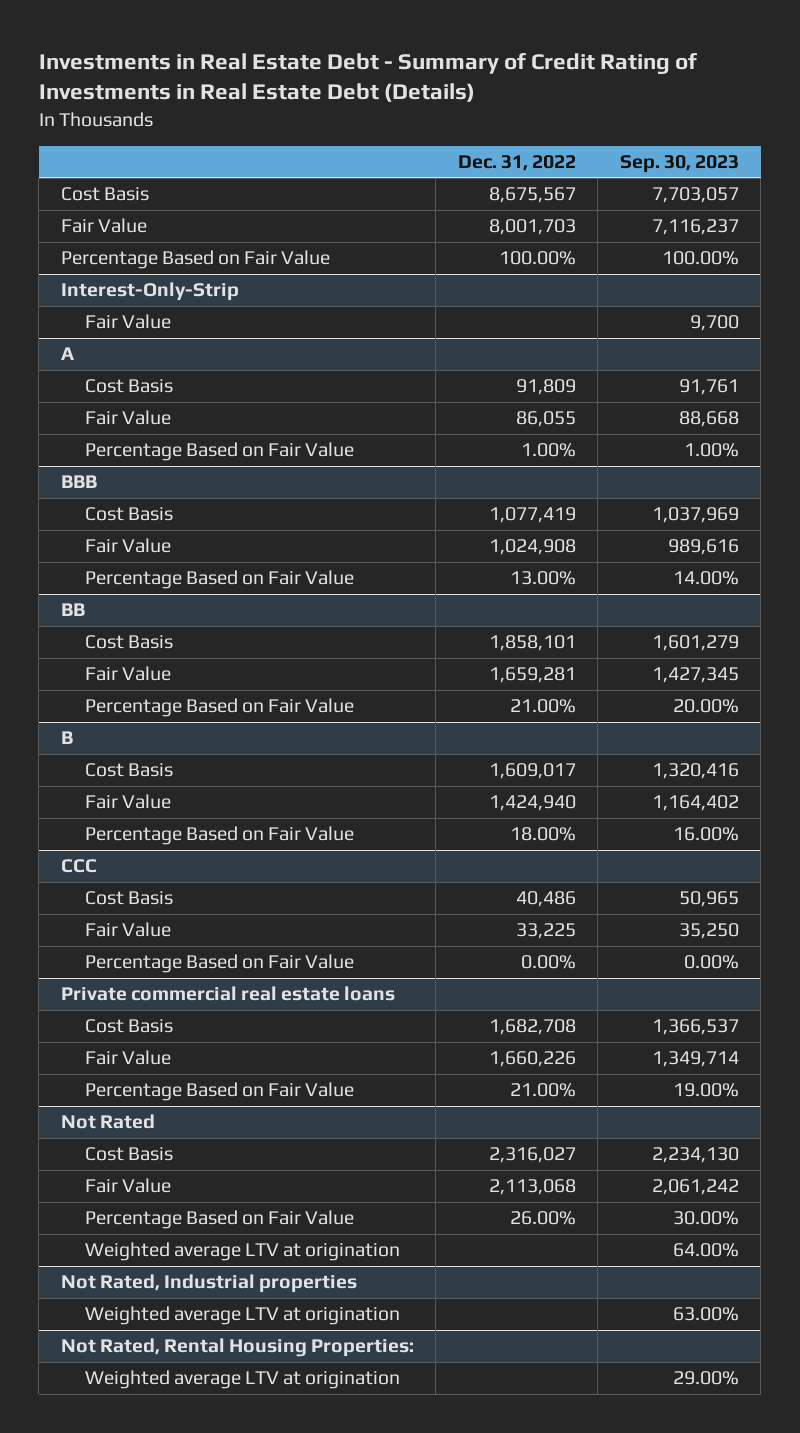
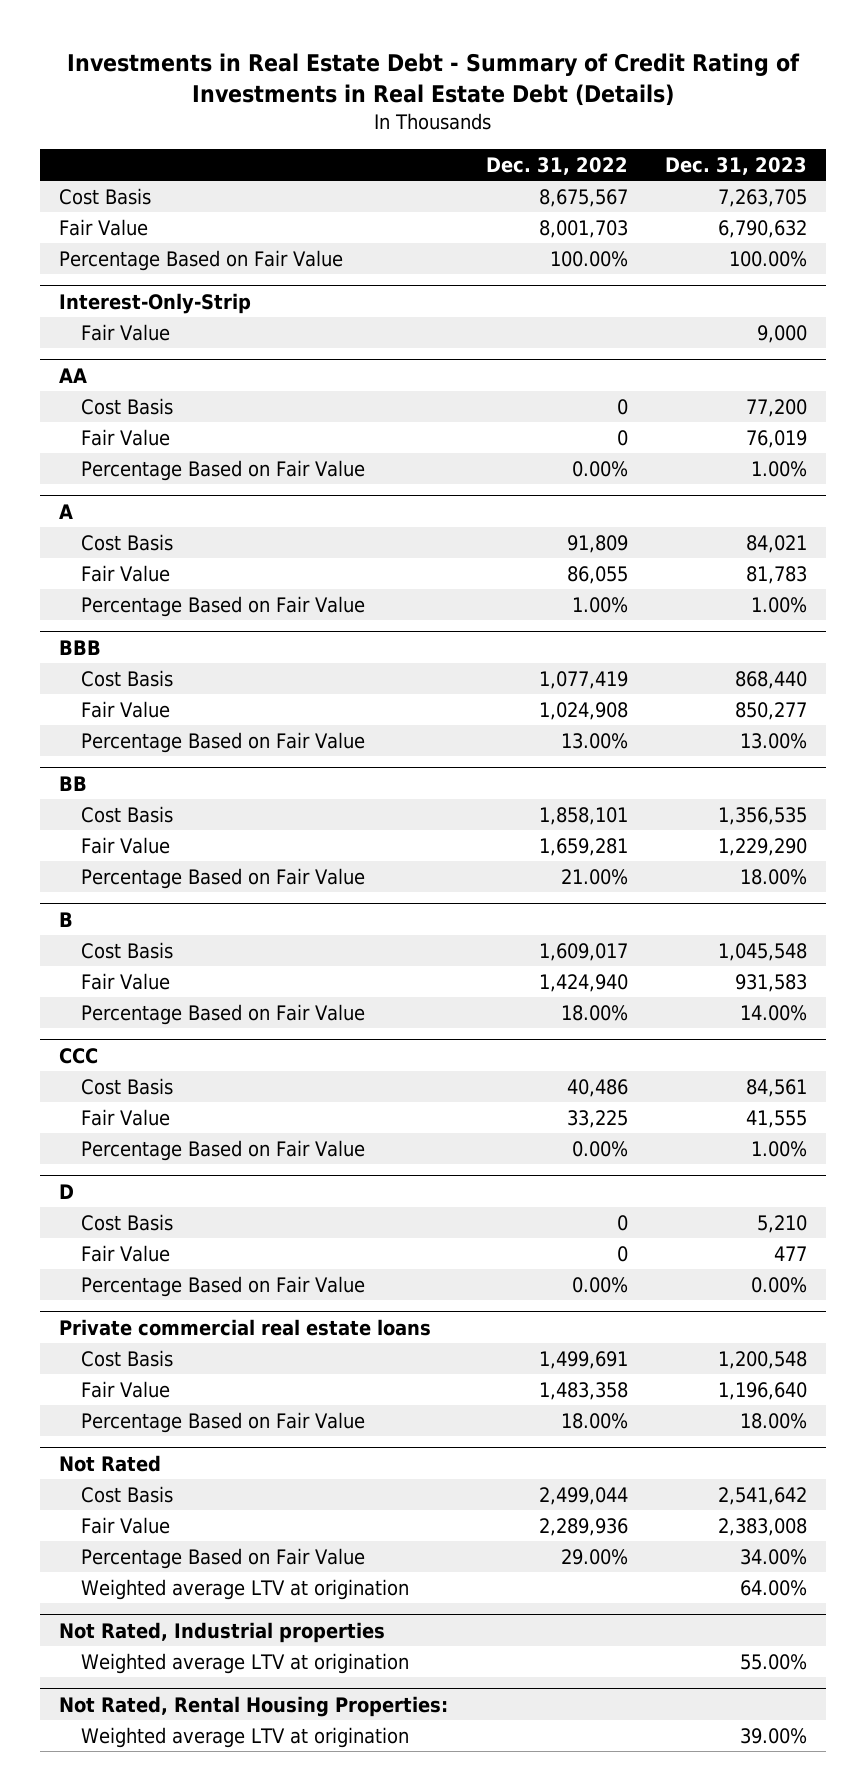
- | Dec. 31, 2022 | Sep. 30, 2023
+ | Dec. 31, 2022 | Dec. 31, 2023
+ AA
+ Cost Basis | 0 | 77,200
+ Fair Value | 0 | 76,019
+ Percentage Based on Fair Value | 0.00% | 1.00%
+ D
+ Cost Basis | 0 | 5,210
+ Fair Value | 0 | 477
+ Percentage Based on Fair Value | 0.00% | 0.00%
@ Private commercial real estate loans
- Cost Basis | 1,682,708 | 1,366,537
- Fair Value | 1,660,226 | 1,349,714
- Percentage Based on Fair Value | 21.00% | 19.00%
+ Cost Basis | 1,499,691 | 1,200,548
+ Fair Value | 1,483,358 | 1,196,640
+ Percentage Based on Fair Value | 18.00% | 18.00%
@ Not Rated
- Cost Basis | 2,316,027 | 2,234,130
- Fair Value | 2,113,068 | 2,061,242
- Percentage Based on Fair Value | 26.00% | 30.00%
+ Cost Basis | 2,499,044 | 2,541,642
+ Fair Value | 2,289,936 | 2,383,008
+ Percentage Based on Fair Value | 29.00% | 34.00%

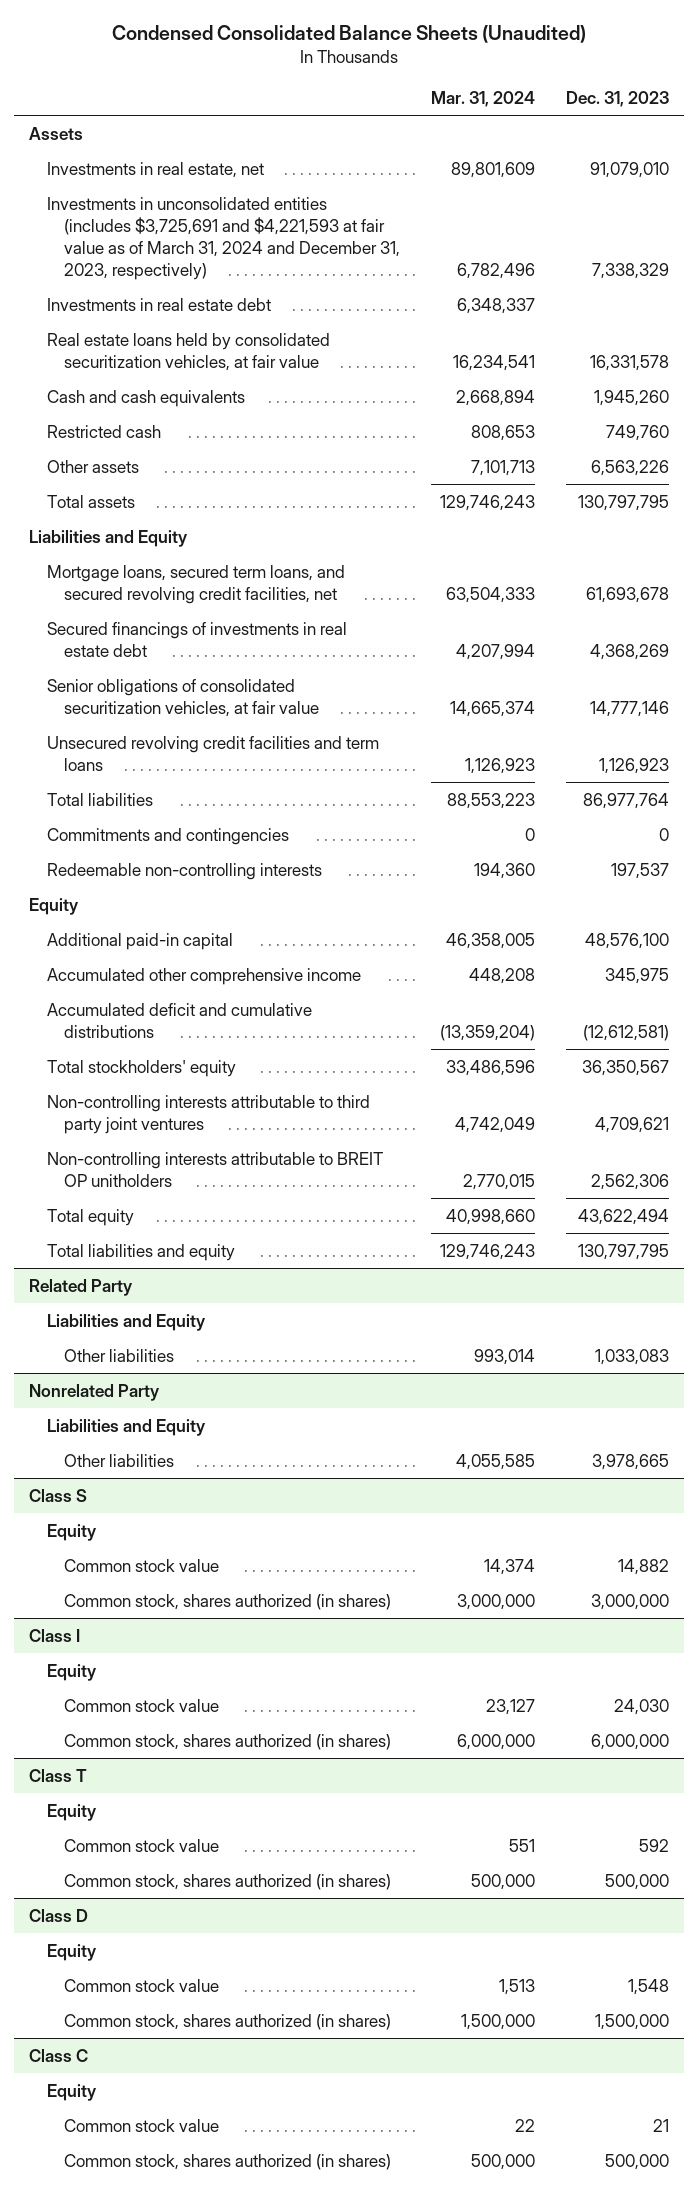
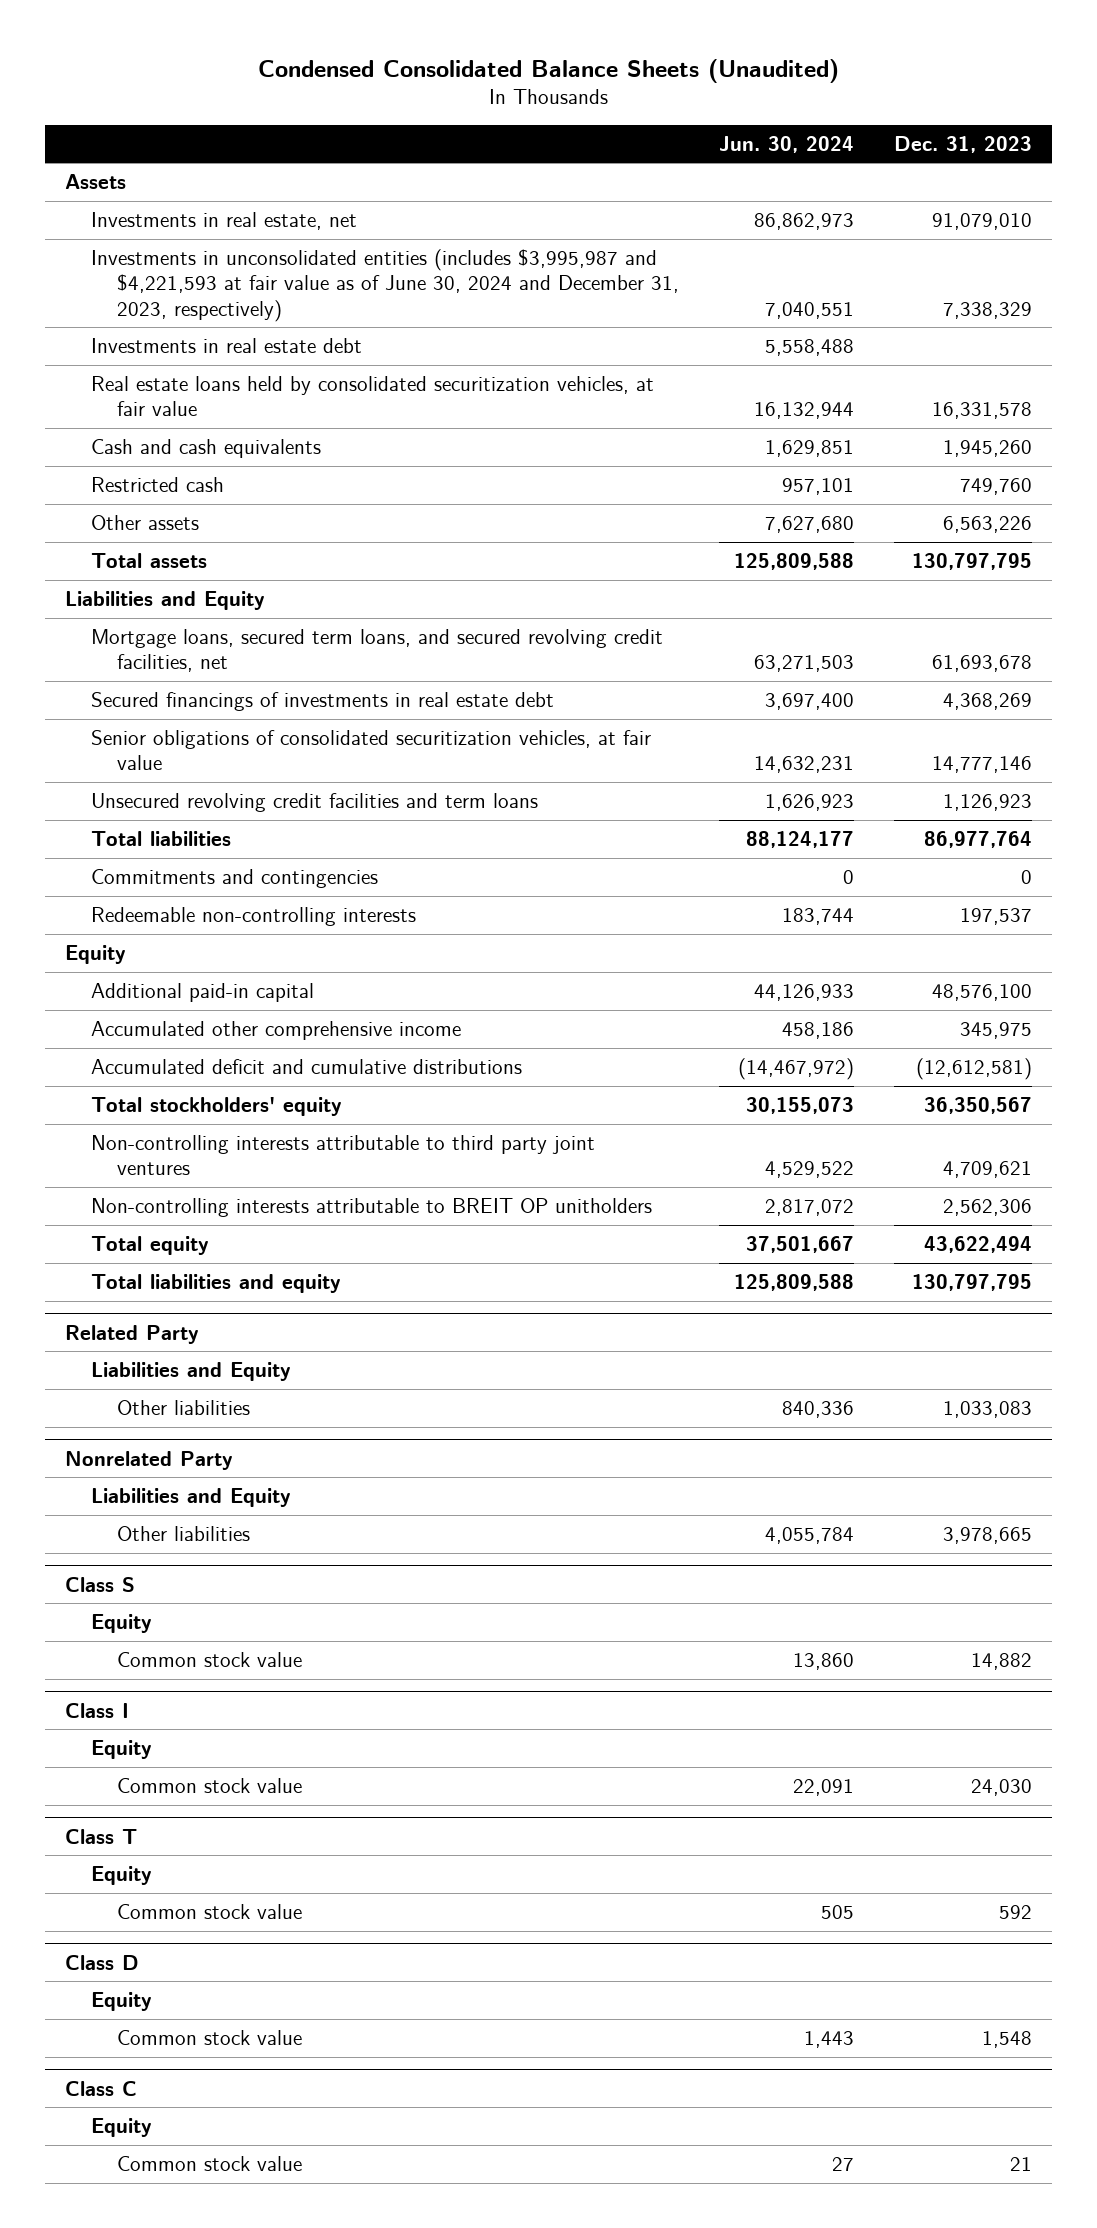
- | Mar. 31, 2024 | Dec. 31, 2023
+ | Jun. 30, 2024 | Dec. 31, 2023
- Investments in unconsolidated entities (includes $3,725,691 and $4,221,593 at fair value as of March 31, 2024 and December 31, 2023, respectively) | 6,782,496 | 7,338,329
+ Investments in unconsolidated entities (includes $3,995,987 and $4,221,593 at fair value as of June 30, 2024 and December 31, 2023, respectively) | 7,040,551 | 7,338,329
@ Class S
- Common stock, shares authorized (in shares) | 3,000,000 | 3,000,000
@ Class I
- Common stock, shares authorized (in shares) | 6,000,000 | 6,000,000
@ Class T
- Common stock, shares authorized (in shares) | 500,000 | 500,000
@ Class D
- Common stock, shares authorized (in shares) | 1,500,000 | 1,500,000
@ Class C
- Common stock, shares authorized (in shares) | 500,000 | 500,000

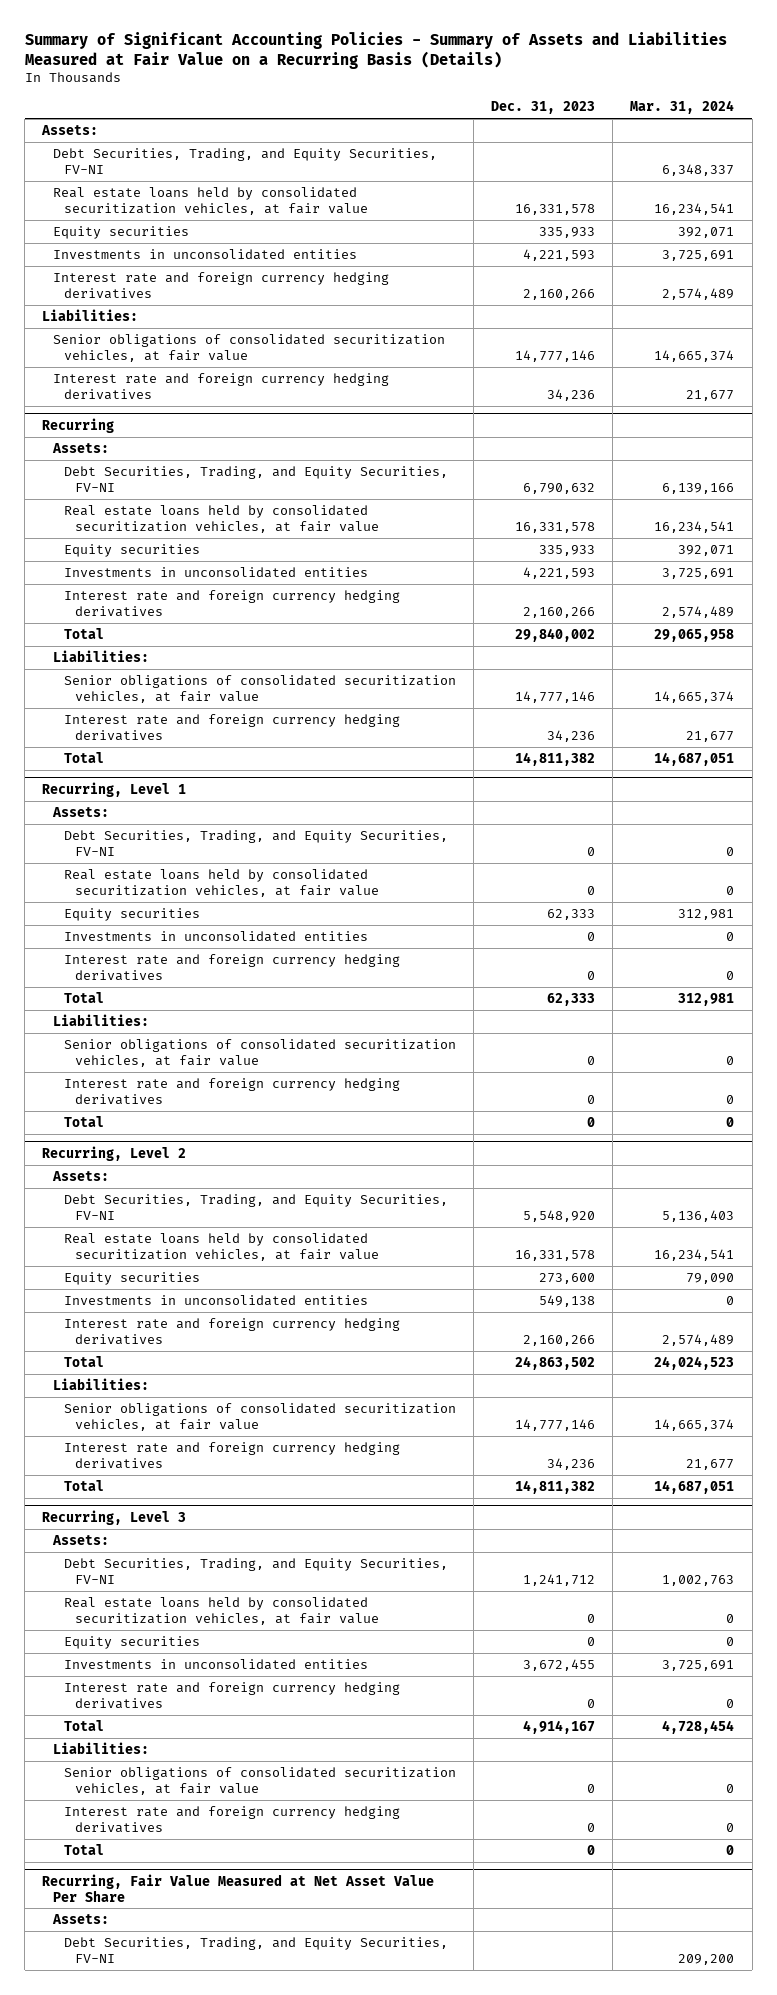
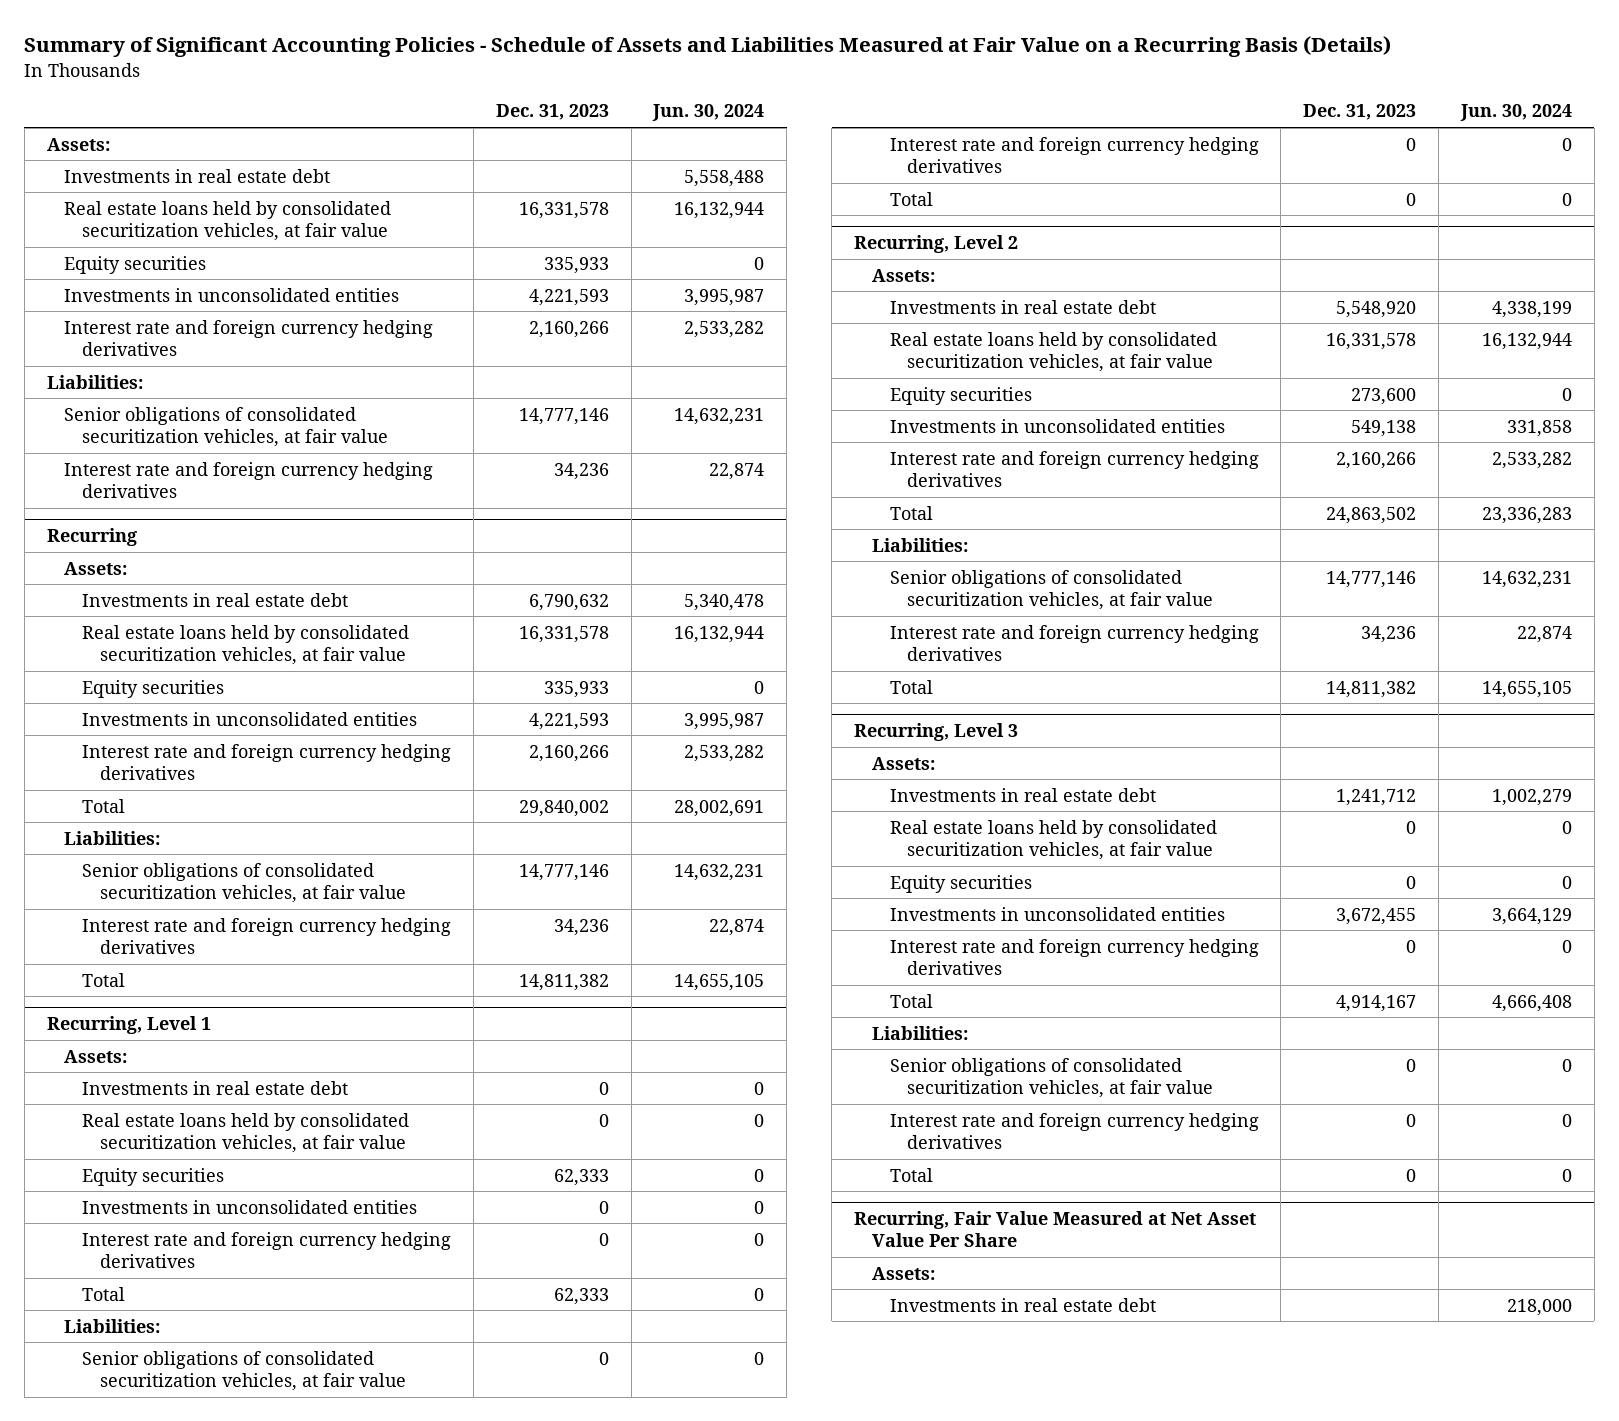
- Summary of Significant Accounting Policies - Summary of Assets and Liabilities Measured at Fair Value on a Recurring Basis (Details)
+ Summary of Significant Accounting Policies - Schedule of Assets and Liabilities Measured at Fair Value on a Recurring Basis (Details)
- | Dec. 31, 2023 | Mar. 31, 2024
+ | Dec. 31, 2023 | Jun. 30, 2024
- Debt Securities, Trading, and Equity Securities, FV-NI | | 6,348,337
+ Investments in real estate debt | | 5,558,488
@ Recurring
- Debt Securities, Trading, and Equity Securities, FV-NI | 6,790,632 | 6,139,166
+ Investments in real estate debt | 6,790,632 | 5,340,478
@ Recurring, Level 1
- Debt Securities, Trading, and Equity Securities, FV-NI | 0 | 0
+ Investments in real estate debt | 0 | 0
@ Recurring, Level 2
- Debt Securities, Trading, and Equity Securities, FV-NI | 5,548,920 | 5,136,403
+ Investments in real estate debt | 5,548,920 | 4,338,199
@ Recurring, Level 3
- Debt Securities, Trading, and Equity Securities, FV-NI | 1,241,712 | 1,002,763
+ Investments in real estate debt | 1,241,712 | 1,002,279
@ Recurring, Fair Value Measured at Net Asset Value Per Share
- Debt Securities, Trading, and Equity Securities, FV-NI | | 209,200
+ Investments in real estate debt | | 218,000

